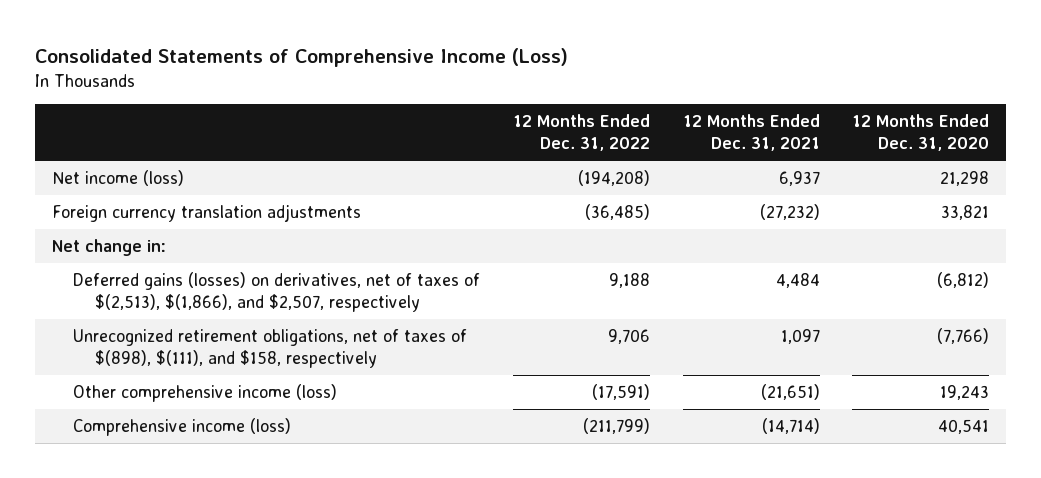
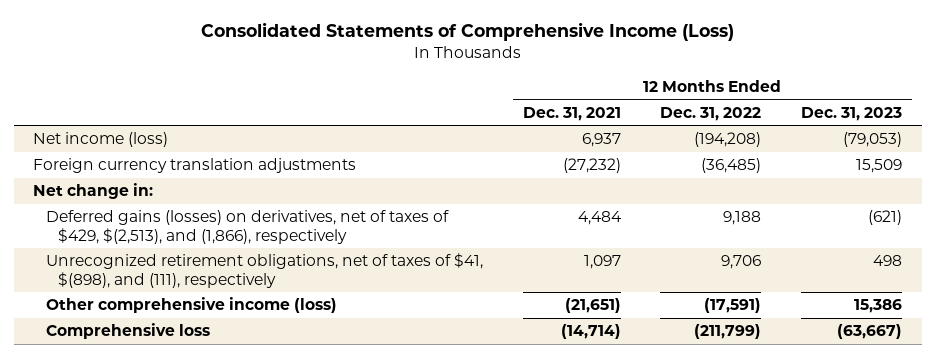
- | 12 Months Ended Dec. 31, 2022 | 12 Months Ended Dec. 31, 2021 | 12 Months Ended Dec. 31, 2020
+ | 12 Months Ended Dec. 31, 2021 | 12 Months Ended Dec. 31, 2022 | 12 Months Ended Dec. 31, 2023
- Deferred gains (losses) on derivatives, net of taxes of $(2,513), $(1,866), and $2,507, respectively | 9,188 | 4,484 | (6,812)
- Unrecognized retirement obligations, net of taxes of $(898), $(111), and $158, respectively | 9,706 | 1,097 | (7,766)
+ Deferred gains (losses) on derivatives, net of taxes of $429, $(2,513), and (1,866), respectively | 4,484 | 9,188 | (621)
+ Unrecognized retirement obligations, net of taxes of $41, $(898), and (111), respectively | 1,097 | 9,706 | 498
- Comprehensive income (loss) | (211,799) | (14,714) | 40,541
+ Comprehensive loss | (14,714) | (211,799) | (63,667)

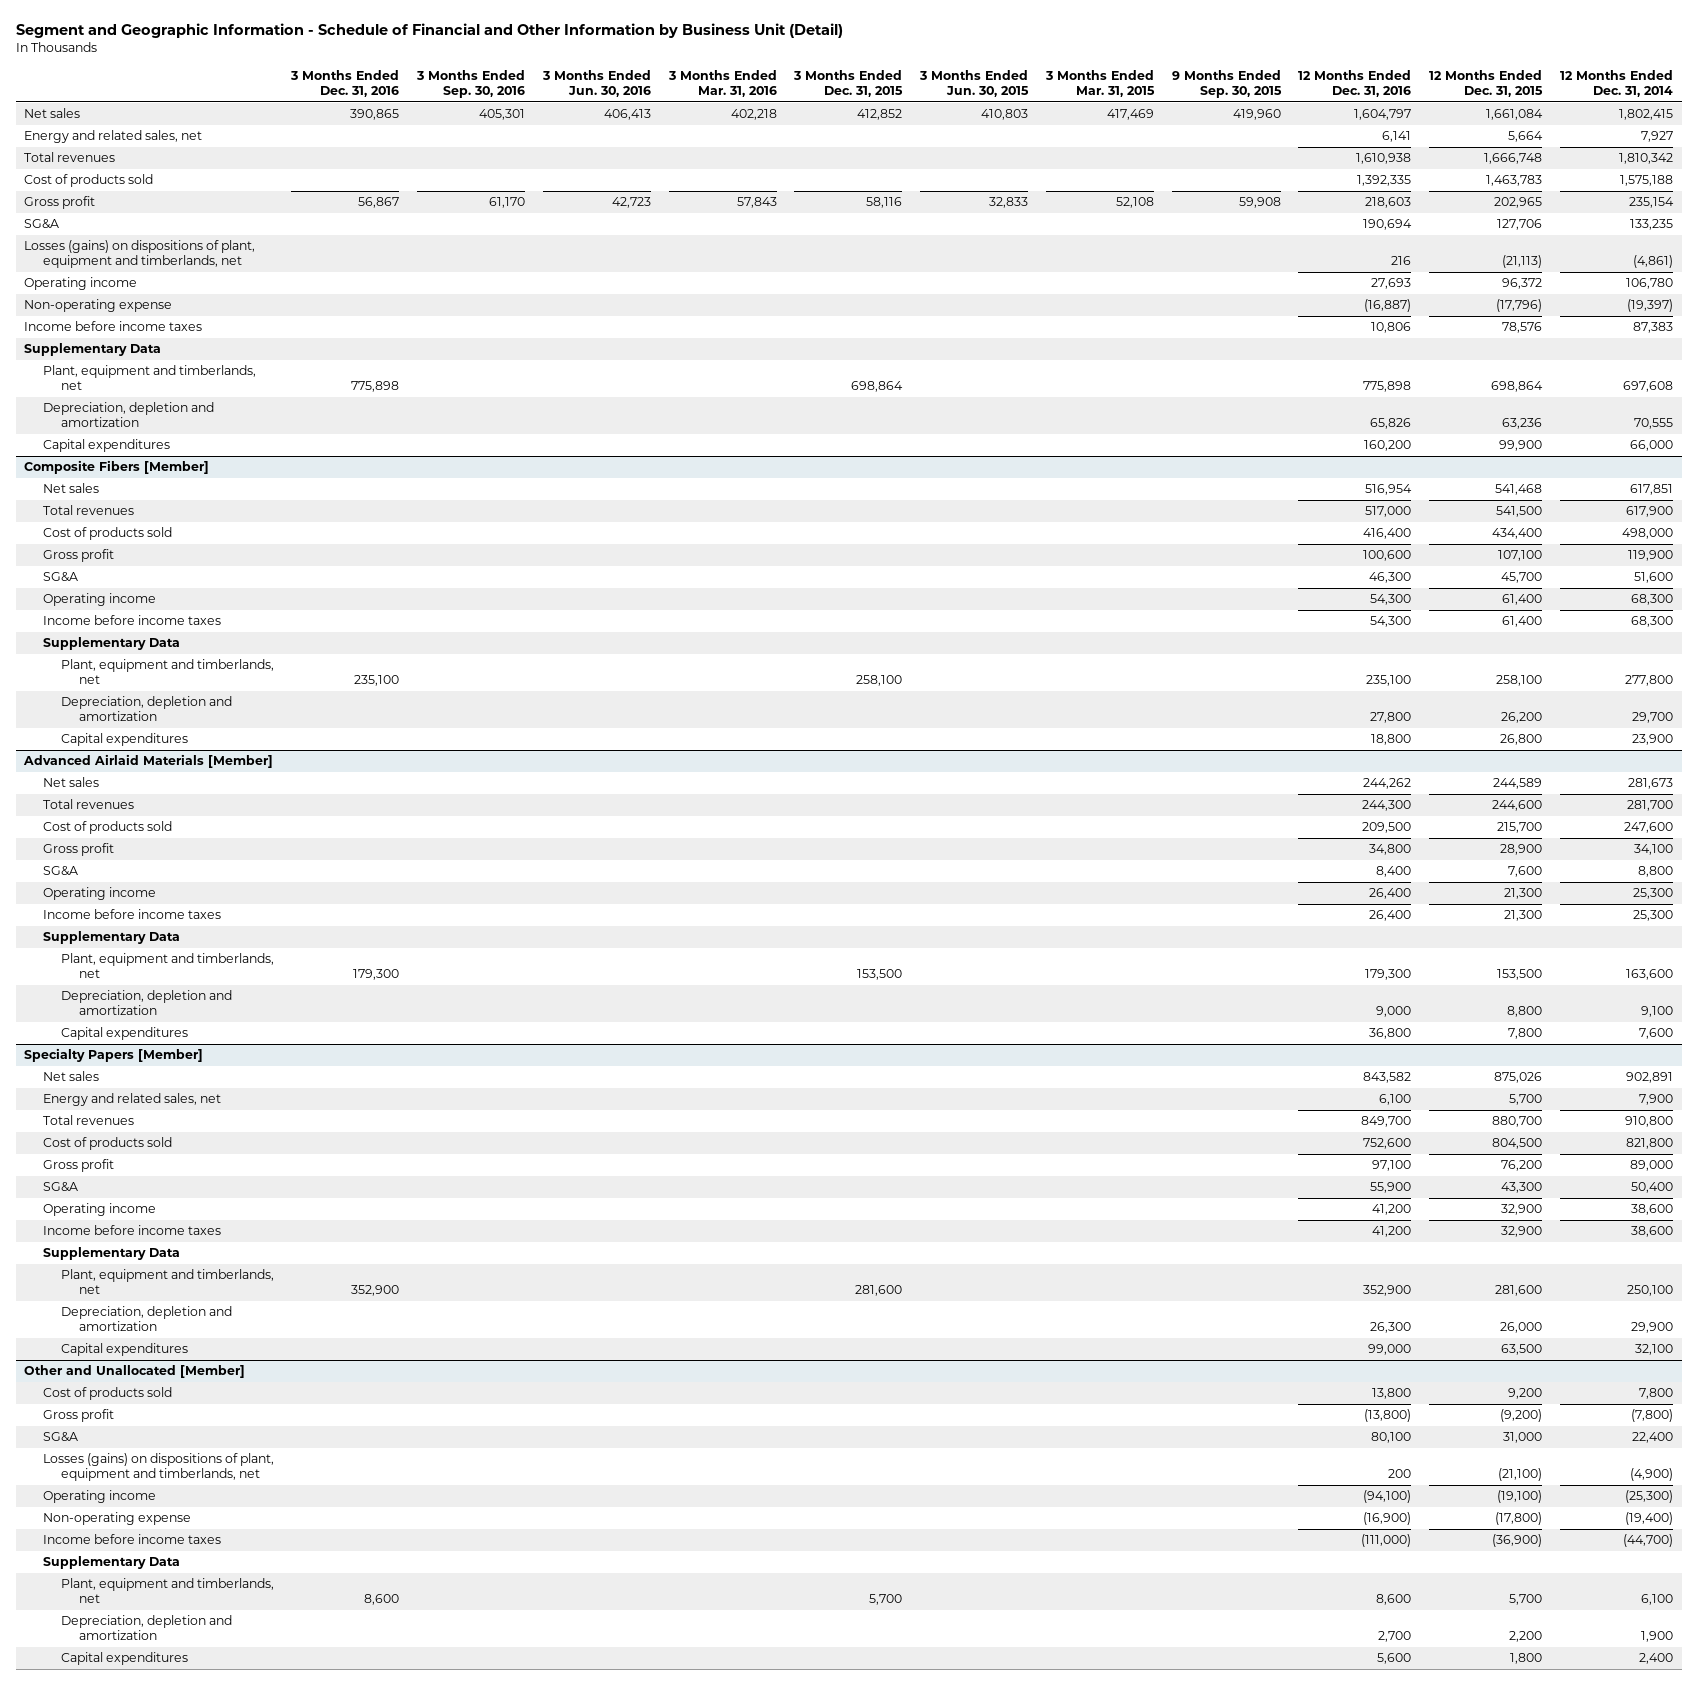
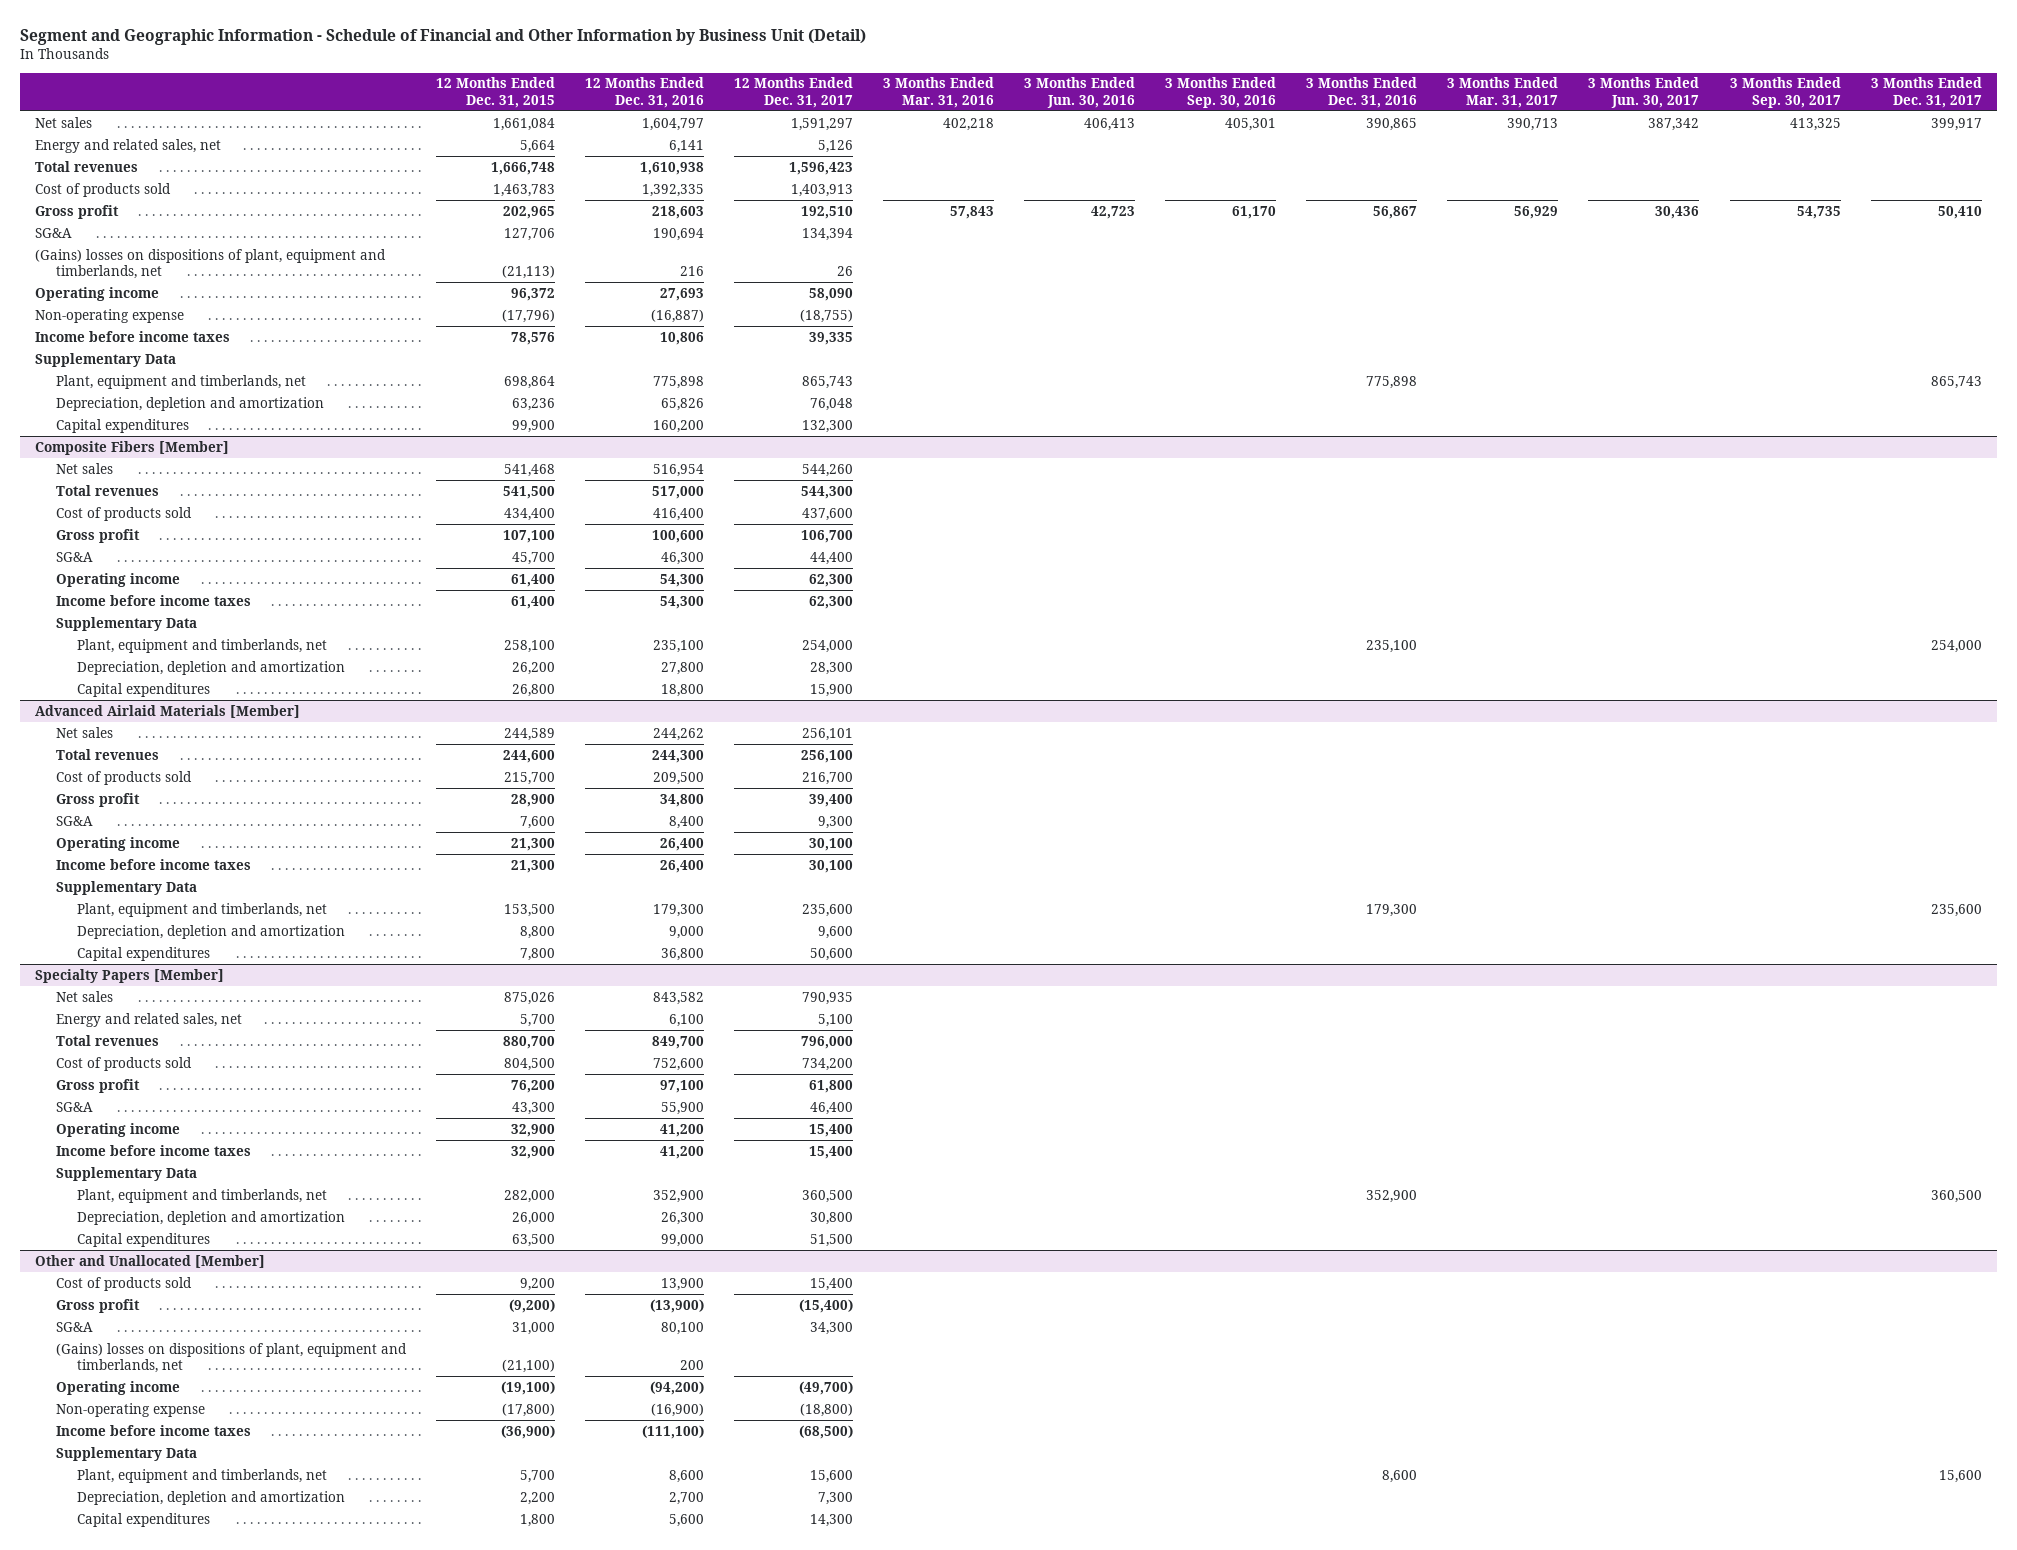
- | 3 Months Ended Dec. 31, 2016 | 3 Months Ended Sep. 30, 2016 | 3 Months Ended Jun. 30, 2016 | 3 Months Ended Mar. 31, 2016 | 3 Months Ended Dec. 31, 2015 | 3 Months Ended Jun. 30, 2015 | 3 Months Ended Mar. 31, 2015 | 9 Months Ended Sep. 30, 2015 | 12 Months Ended Dec. 31, 2016 | 12 Months Ended Dec. 31, 2015 | 12 Months Ended Dec. 31, 2014
+ | 12 Months Ended Dec. 31, 2015 | 12 Months Ended Dec. 31, 2016 | 12 Months Ended Dec. 31, 2017 | 3 Months Ended Mar. 31, 2016 | 3 Months Ended Jun. 30, 2016 | 3 Months Ended Sep. 30, 2016 | 3 Months Ended Dec. 31, 2016 | 3 Months Ended Mar. 31, 2017 | 3 Months Ended Jun. 30, 2017 | 3 Months Ended Sep. 30, 2017 | 3 Months Ended Dec. 31, 2017
- Losses (gains) on dispositions of plant, equipment and timberlands, net | | | | | | | | | 216 | (21,113) | (4,861)
+ (Gains) losses on dispositions of plant, equipment and timberlands, net | (21,113) | 216 | 26 | | | | | | | |
@ Specialty Papers [Member]
- Plant, equipment and timberlands, net | 352,900 | | | | 281,600 | | | | 352,900 | 281,600 | 250,100
+ Plant, equipment and timberlands, net | 282,000 | 352,900 | 360,500 | | | | 352,900 | | | | 360,500
@ Other and Unallocated [Member]
- Cost of products sold | | | | | | | | | 13,800 | 9,200 | 7,800
- Gross profit | | | | | | | | | (13,800) | (9,200) | (7,800)
+ Cost of products sold | 9,200 | 13,900 | 15,400 | | | | | | | |
+ Gross profit | (9,200) | (13,900) | (15,400) | | | | | | | |
- Losses (gains) on dispositions of plant, equipment and timberlands, net | | | | | | | | | 200 | (21,100) | (4,900)
- Operating income | | | | | | | | | (94,100) | (19,100) | (25,300)
+ (Gains) losses on dispositions of plant, equipment and timberlands, net | (21,100) | 200 | | | | | | | | |
+ Operating income | (19,100) | (94,200) | (49,700) | | | | | | | |
- Income before income taxes | | | | | | | | | (111,000) | (36,900) | (44,700)
+ Income before income taxes | (36,900) | (111,100) | (68,500) | | | | | | | |

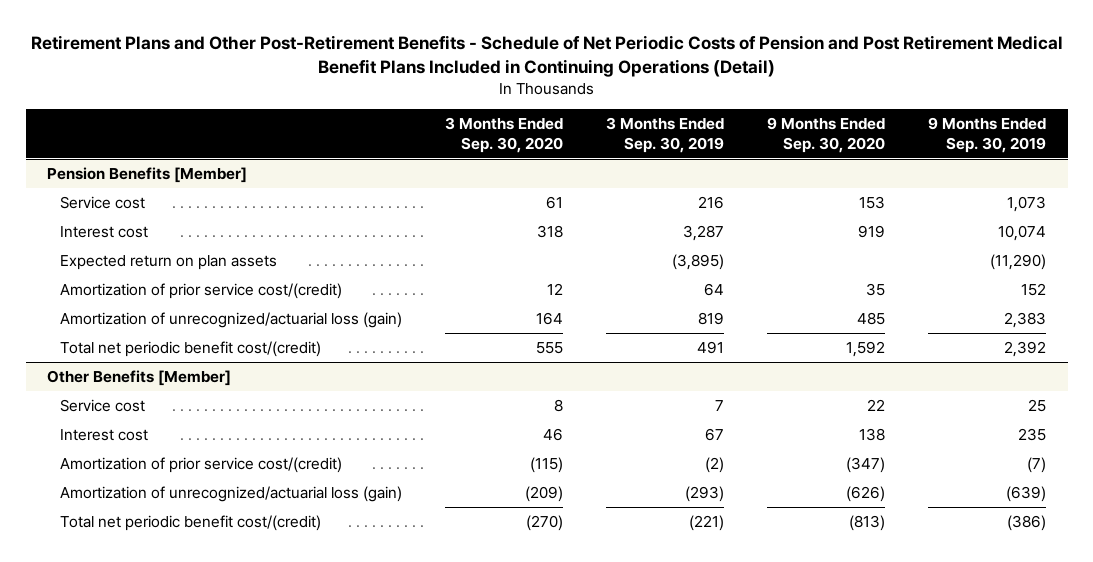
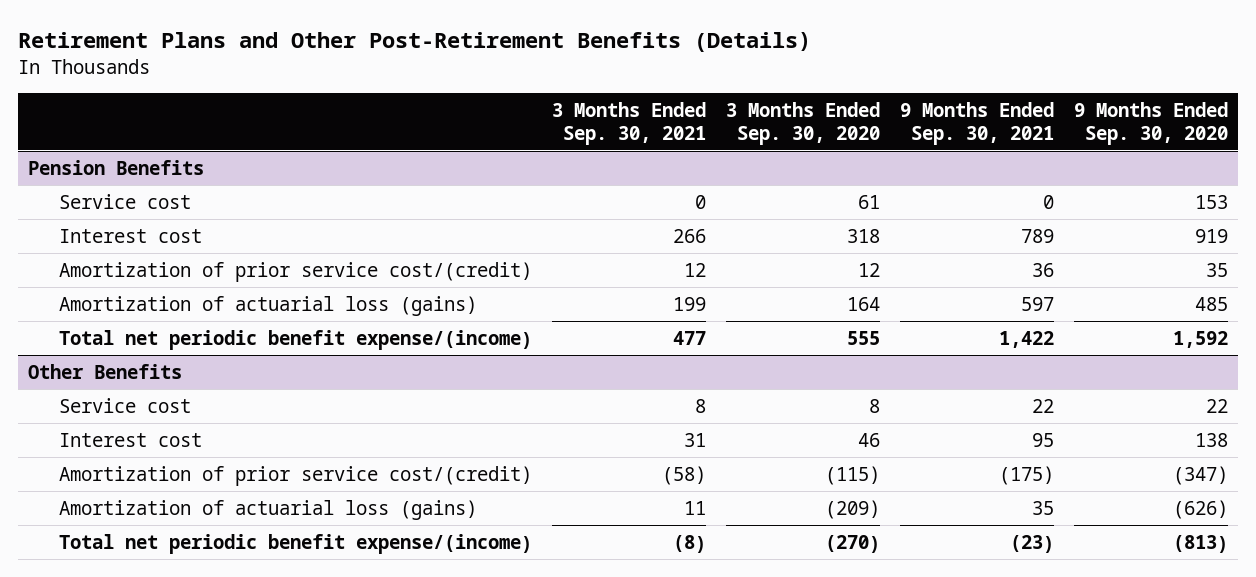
- Retirement Plans and Other Post-Retirement Benefits - Schedule of Net Periodic Costs of Pension and Post Retirement Medical Benefit Plans Included in Continuing Operations (Detail)
+ Retirement Plans and Other Post-Retirement Benefits (Details)
- | 3 Months Ended Sep. 30, 2020 | 3 Months Ended Sep. 30, 2019 | 9 Months Ended Sep. 30, 2020 | 9 Months Ended Sep. 30, 2019
+ | 3 Months Ended Sep. 30, 2021 | 3 Months Ended Sep. 30, 2020 | 9 Months Ended Sep. 30, 2021 | 9 Months Ended Sep. 30, 2020
- Pension Benefits [Member]
+ Pension Benefits
- Expected return on plan assets | | (3,895) | | (11,290)
- Amortization of unrecognized/actuarial loss (gain) | 164 | 819 | 485 | 2,383
- Total net periodic benefit cost/(credit) | 555 | 491 | 1,592 | 2,392
- Other Benefits [Member]
+ Amortization of actuarial loss (gains) | 199 | 164 | 597 | 485
+ Total net periodic benefit expense/(income) | 477 | 555 | 1,422 | 1,592
+ Other Benefits
- Amortization of unrecognized/actuarial loss (gain) | (209) | (293) | (626) | (639)
- Total net periodic benefit cost/(credit) | (270) | (221) | (813) | (386)
+ Amortization of actuarial loss (gains) | 11 | (209) | 35 | (626)
+ Total net periodic benefit expense/(income) | (8) | (270) | (23) | (813)

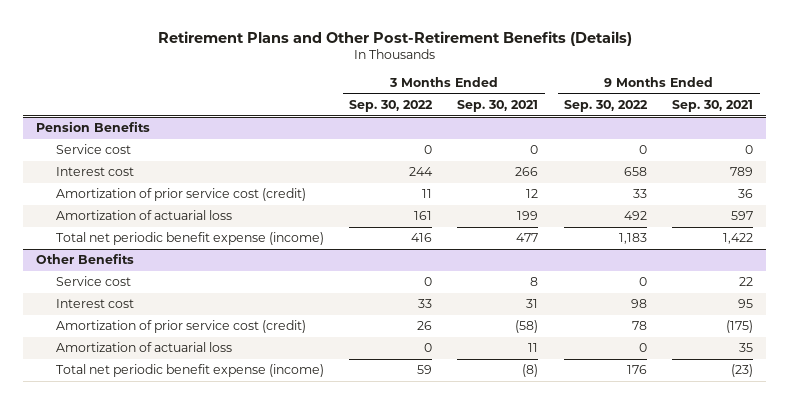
- | 3 Months Ended Sep. 30, 2021 | 3 Months Ended Sep. 30, 2020 | 9 Months Ended Sep. 30, 2021 | 9 Months Ended Sep. 30, 2020
+ | 3 Months Ended Sep. 30, 2022 | 3 Months Ended Sep. 30, 2021 | 9 Months Ended Sep. 30, 2022 | 9 Months Ended Sep. 30, 2021
@ Pension Benefits
- Amortization of prior service cost/(credit) | 12 | 12 | 36 | 35
- Amortization of actuarial loss (gains) | 199 | 164 | 597 | 485
- Total net periodic benefit expense/(income) | 477 | 555 | 1,422 | 1,592
+ Amortization of prior service cost (credit) | 11 | 12 | 33 | 36
+ Amortization of actuarial loss | 161 | 199 | 492 | 597
+ Total net periodic benefit expense (income) | 416 | 477 | 1,183 | 1,422
@ Other Benefits
- Amortization of prior service cost/(credit) | (58) | (115) | (175) | (347)
- Amortization of actuarial loss (gains) | 11 | (209) | 35 | (626)
- Total net periodic benefit expense/(income) | (8) | (270) | (23) | (813)
+ Amortization of prior service cost (credit) | 26 | (58) | 78 | (175)
+ Amortization of actuarial loss | 0 | 11 | 0 | 35
+ Total net periodic benefit expense (income) | 59 | (8) | 176 | (23)

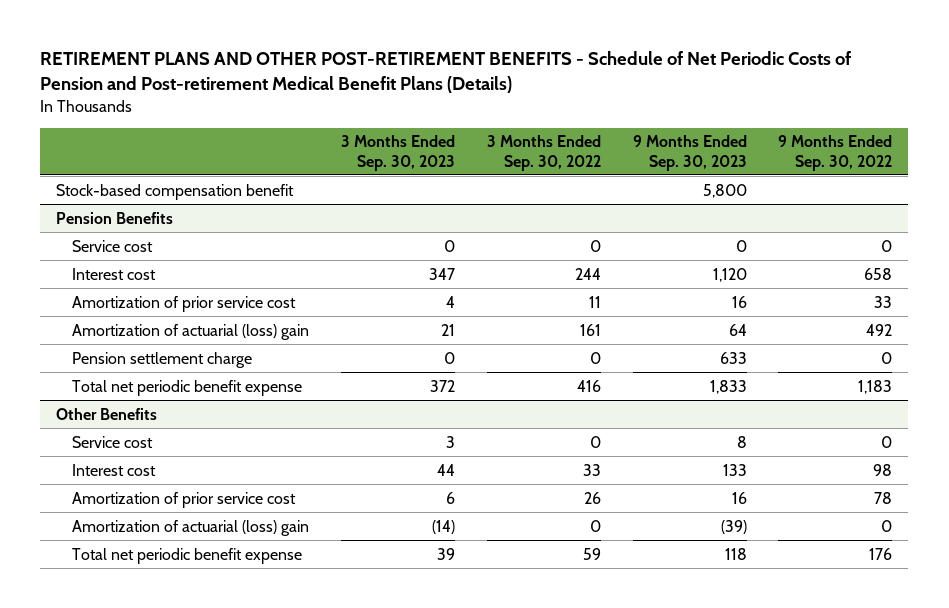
- Retirement Plans and Other Post-Retirement Benefits (Details)
+ RETIREMENT PLANS AND OTHER POST-RETIREMENT BENEFITS - Schedule of Net Periodic Costs of Pension and Post-retirement Medical Benefit Plans (Details)
- | 3 Months Ended Sep. 30, 2022 | 3 Months Ended Sep. 30, 2021 | 9 Months Ended Sep. 30, 2022 | 9 Months Ended Sep. 30, 2021
+ | 3 Months Ended Sep. 30, 2023 | 3 Months Ended Sep. 30, 2022 | 9 Months Ended Sep. 30, 2023 | 9 Months Ended Sep. 30, 2022
+ Stock-based compensation benefit | | | 5,800 |
@ Pension Benefits
- Amortization of prior service cost (credit) | 11 | 12 | 33 | 36
- Amortization of actuarial loss | 161 | 199 | 492 | 597
- Total net periodic benefit expense (income) | 416 | 477 | 1,183 | 1,422
+ Amortization of prior service cost | 4 | 11 | 16 | 33
+ Amortization of actuarial (loss) gain | 21 | 161 | 64 | 492
+ Pension settlement charge | 0 | 0 | 633 | 0
+ Total net periodic benefit expense | 372 | 416 | 1,833 | 1,183
@ Other Benefits
- Amortization of prior service cost (credit) | 26 | (58) | 78 | (175)
- Amortization of actuarial loss | 0 | 11 | 0 | 35
- Total net periodic benefit expense (income) | 59 | (8) | 176 | (23)
+ Amortization of prior service cost | 6 | 26 | 16 | 78
+ Amortization of actuarial (loss) gain | (14) | 0 | (39) | 0
+ Total net periodic benefit expense | 39 | 59 | 118 | 176

